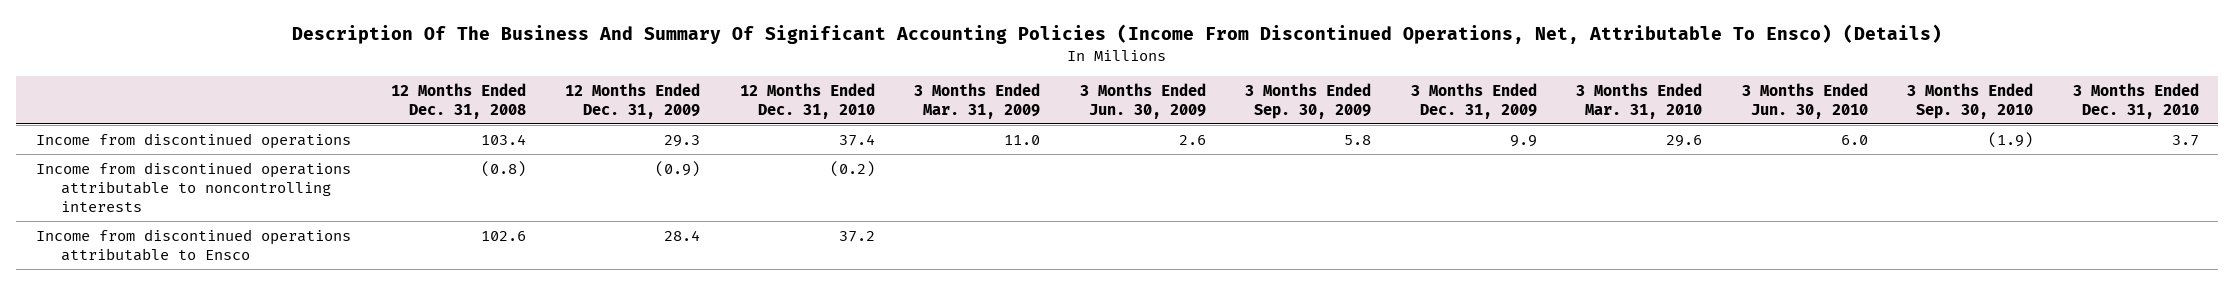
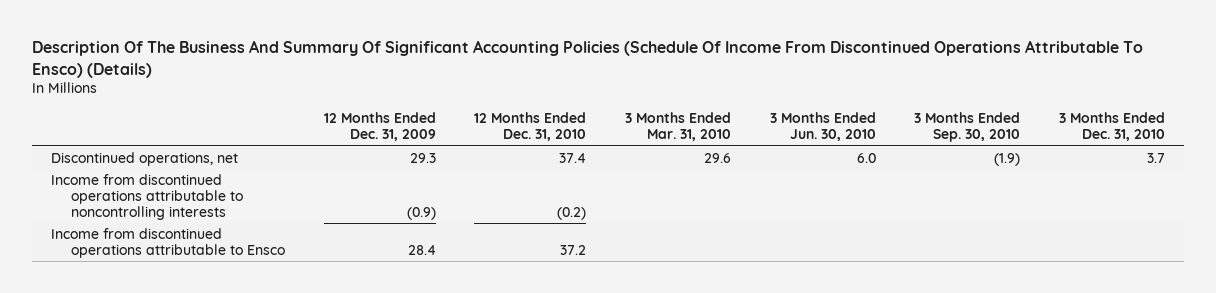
- Description Of The Business And Summary Of Significant Accounting Policies (Income From Discontinued Operations, Net, Attributable To Ensco) (Details)
+ Description Of The Business And Summary Of Significant Accounting Policies (Schedule Of Income From Discontinued Operations Attributable To Ensco) (Details)
- | 12 Months Ended Dec. 31, 2008 | 12 Months Ended Dec. 31, 2009 | 12 Months Ended Dec. 31, 2010 | 3 Months Ended Mar. 31, 2009 | 3 Months Ended Jun. 30, 2009 | 3 Months Ended Sep. 30, 2009 | 3 Months Ended Dec. 31, 2009 | 3 Months Ended Mar. 31, 2010 | 3 Months Ended Jun. 30, 2010 | 3 Months Ended Sep. 30, 2010 | 3 Months Ended Dec. 31, 2010
+ | 12 Months Ended Dec. 31, 2009 | 12 Months Ended Dec. 31, 2010 | 3 Months Ended Mar. 31, 2010 | 3 Months Ended Jun. 30, 2010 | 3 Months Ended Sep. 30, 2010 | 3 Months Ended Dec. 31, 2010
- Income from discontinued operations | 103.4 | 29.3 | 37.4 | 11.0 | 2.6 | 5.8 | 9.9 | 29.6 | 6.0 | (1.9) | 3.7
+ Discontinued operations, net | 29.3 | 37.4 | 29.6 | 6.0 | (1.9) | 3.7

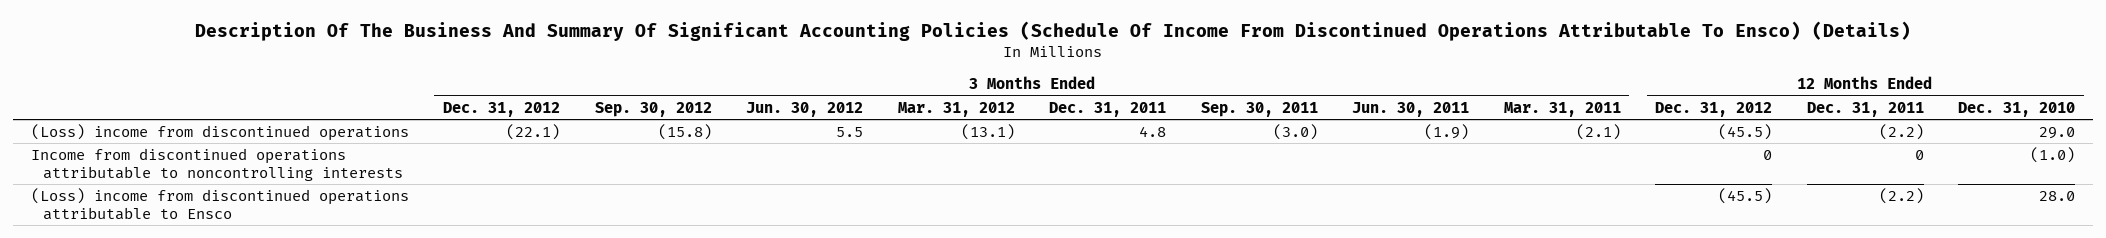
- | 12 Months Ended Dec. 31, 2009 | 12 Months Ended Dec. 31, 2010 | 3 Months Ended Mar. 31, 2010 | 3 Months Ended Jun. 30, 2010 | 3 Months Ended Sep. 30, 2010 | 3 Months Ended Dec. 31, 2010
+ | 3 Months Ended Dec. 31, 2012 | 3 Months Ended Sep. 30, 2012 | 3 Months Ended Jun. 30, 2012 | 3 Months Ended Mar. 31, 2012 | 3 Months Ended Dec. 31, 2011 | 3 Months Ended Sep. 30, 2011 | 3 Months Ended Jun. 30, 2011 | 3 Months Ended Mar. 31, 2011 | 12 Months Ended Dec. 31, 2012 | 12 Months Ended Dec. 31, 2011 | 12 Months Ended Dec. 31, 2010
- Discontinued operations, net | 29.3 | 37.4 | 29.6 | 6.0 | (1.9) | 3.7
- Income from discontinued operations attributable to noncontrolling interests | (0.9) | (0.2) | | | |
- Income from discontinued operations attributable to Ensco | 28.4 | 37.2 | | | |
+ (Loss) income from discontinued operations | (22.1) | (15.8) | 5.5 | (13.1) | 4.8 | (3.0) | (1.9) | (2.1) | (45.5) | (2.2) | 29.0
+ Income from discontinued operations attributable to noncontrolling interests | | | | | | | | | 0 | 0 | (1.0)
+ (Loss) income from discontinued operations attributable to Ensco | | | | | | | | | (45.5) | (2.2) | 28.0

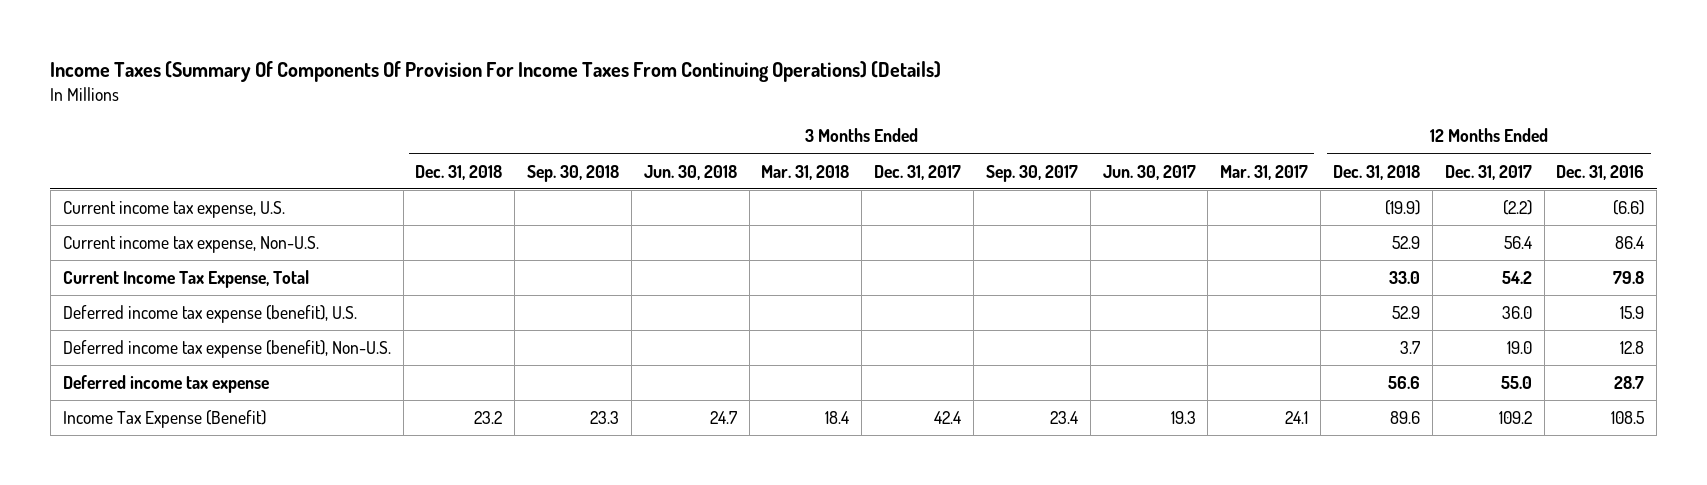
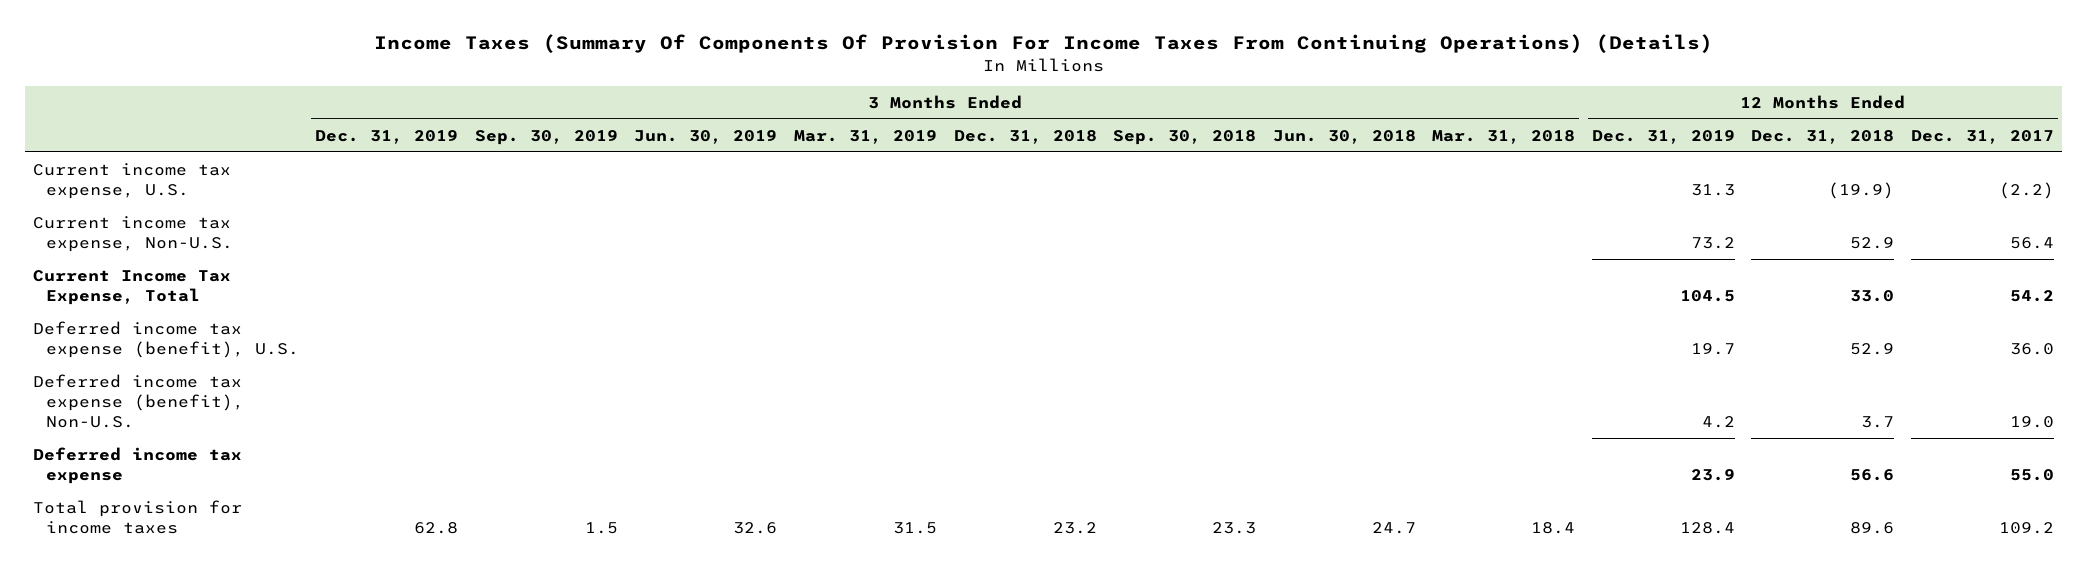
- | 3 Months Ended Dec. 31, 2018 | 3 Months Ended Sep. 30, 2018 | 3 Months Ended Jun. 30, 2018 | 3 Months Ended Mar. 31, 2018 | 3 Months Ended Dec. 31, 2017 | 3 Months Ended Sep. 30, 2017 | 3 Months Ended Jun. 30, 2017 | 3 Months Ended Mar. 31, 2017 | 12 Months Ended Dec. 31, 2018 | 12 Months Ended Dec. 31, 2017 | 12 Months Ended Dec. 31, 2016
+ | 3 Months Ended Dec. 31, 2019 | 3 Months Ended Sep. 30, 2019 | 3 Months Ended Jun. 30, 2019 | 3 Months Ended Mar. 31, 2019 | 3 Months Ended Dec. 31, 2018 | 3 Months Ended Sep. 30, 2018 | 3 Months Ended Jun. 30, 2018 | 3 Months Ended Mar. 31, 2018 | 12 Months Ended Dec. 31, 2019 | 12 Months Ended Dec. 31, 2018 | 12 Months Ended Dec. 31, 2017
- Income Tax Expense (Benefit) | 23.2 | 23.3 | 24.7 | 18.4 | 42.4 | 23.4 | 19.3 | 24.1 | 89.6 | 109.2 | 108.5
+ Total provision for income taxes | 62.8 | 1.5 | 32.6 | 31.5 | 23.2 | 23.3 | 24.7 | 18.4 | 128.4 | 89.6 | 109.2

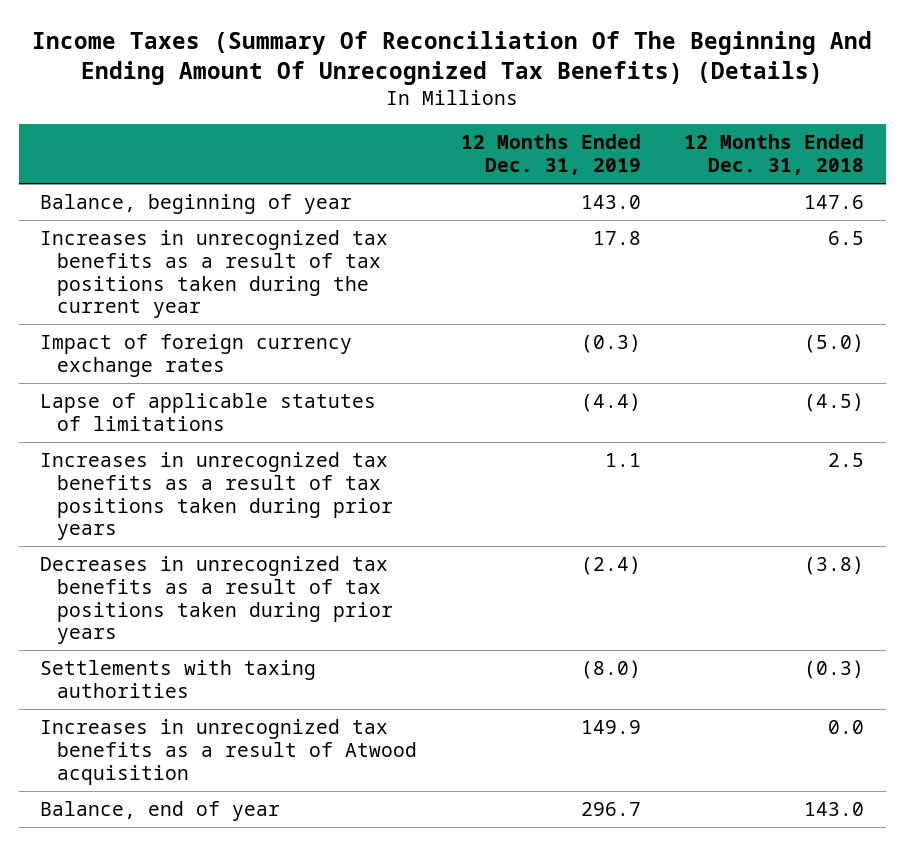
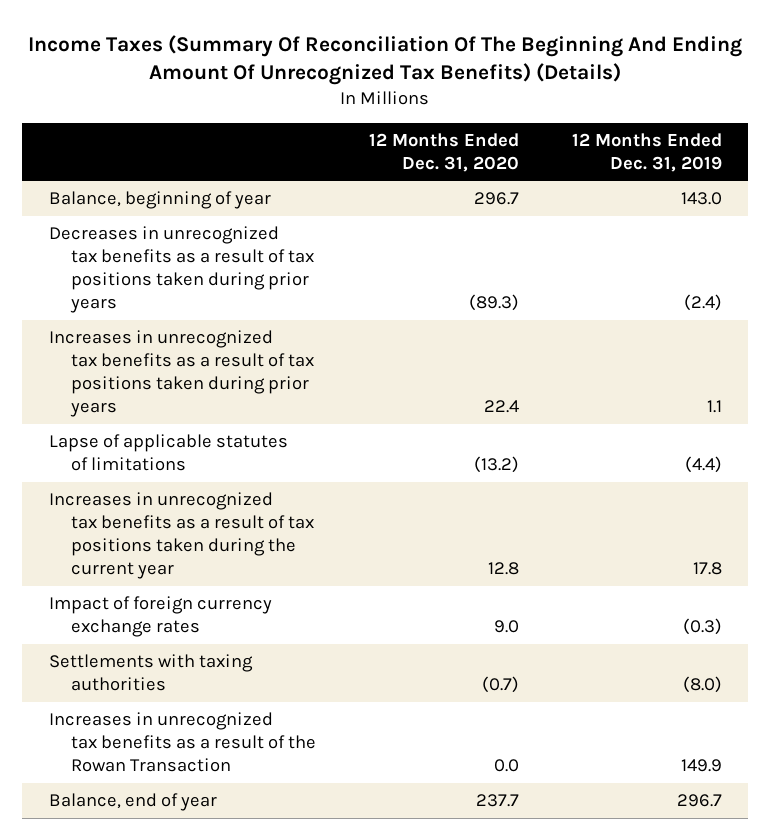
- | 12 Months Ended Dec. 31, 2019 | 12 Months Ended Dec. 31, 2018
+ | 12 Months Ended Dec. 31, 2020 | 12 Months Ended Dec. 31, 2019
moved up: Decreases in unrecognized tax benefits as a result of tax positions taken during prior years | (89.3) | (2.4)
moved up: Increases in unrecognized tax benefits as a result of tax positions taken during prior years | 22.4 | 1.1
moved up: Lapse of applicable statutes of limitations | (13.2) | (4.4)
- Increases in unrecognized tax benefits as a result of Atwood acquisition | 149.9 | 0.0
+ Increases in unrecognized tax benefits as a result of the Rowan Transaction | 0.0 | 149.9

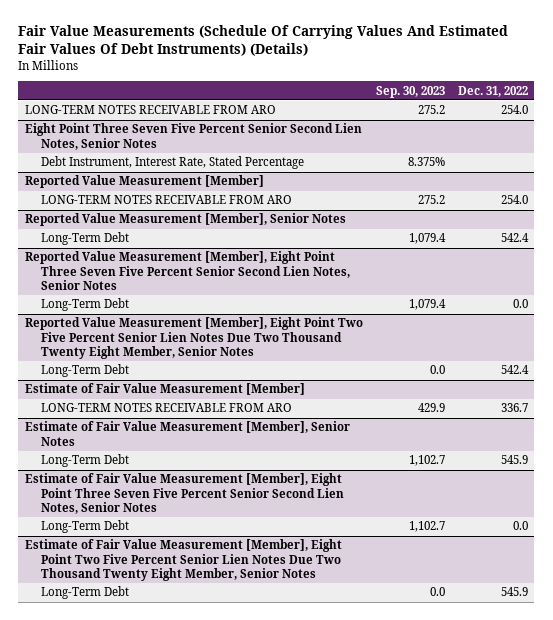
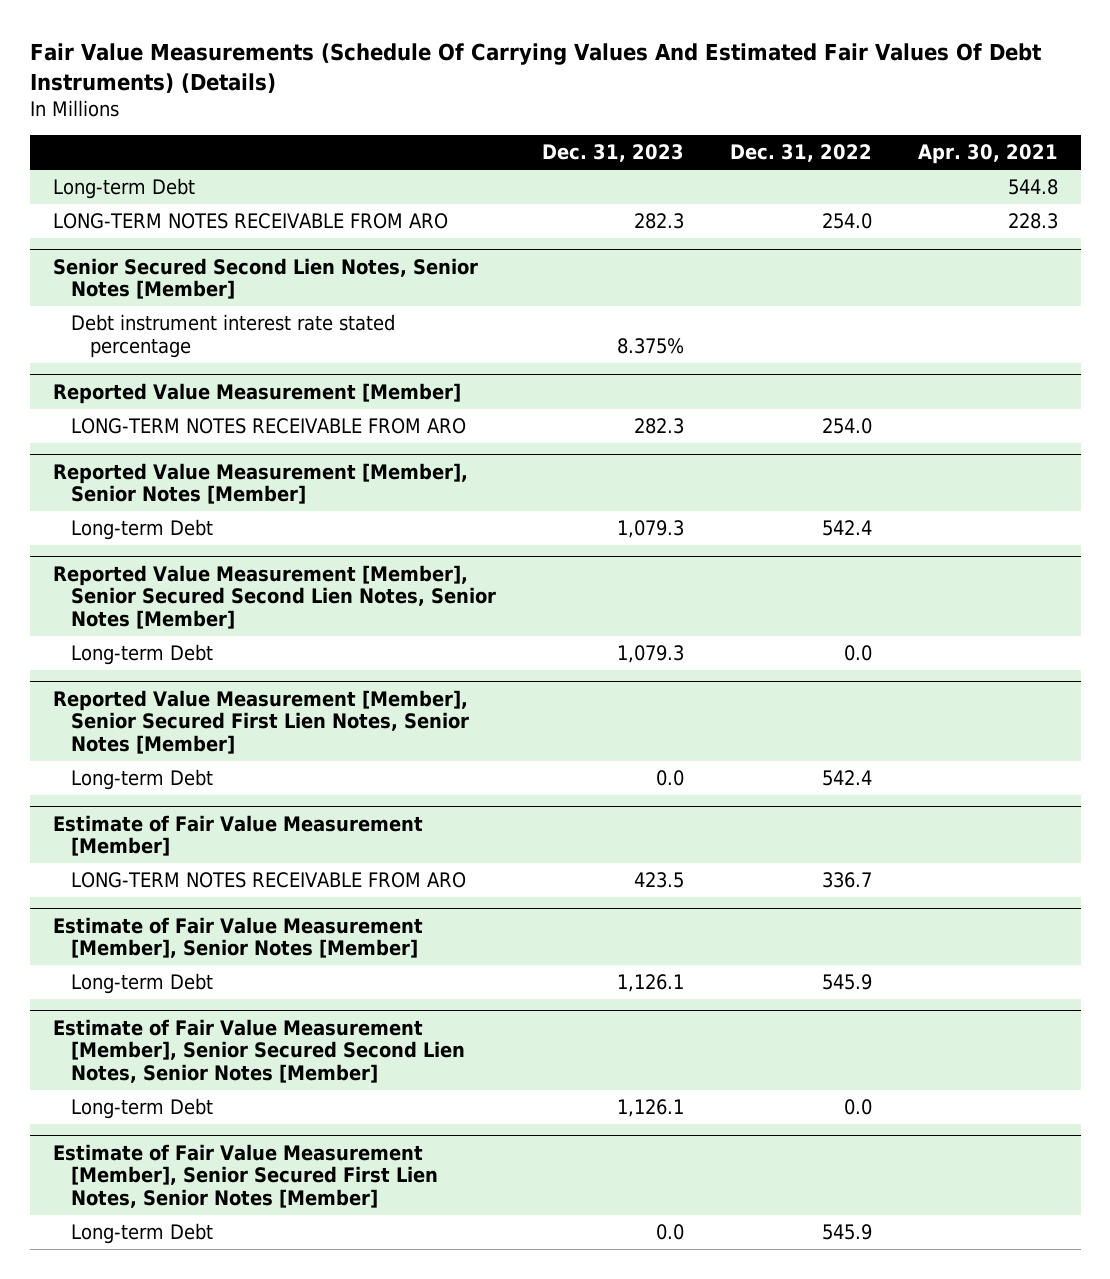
- | Sep. 30, 2023 | Dec. 31, 2022
+ | Dec. 31, 2023 | Dec. 31, 2022 | Apr. 30, 2021
+ Long-term Debt | | | 544.8
- Eight Point Three Seven Five Percent Senior Second Lien Notes, Senior Notes
- Debt Instrument, Interest Rate, Stated Percentage | 8.375% |
+ Senior Secured Second Lien Notes, Senior Notes [Member]
+ Debt instrument interest rate stated percentage | 8.375% | |
- Reported Value Measurement [Member], Senior Notes
- Long-Term Debt | 1,079.4 | 542.4
- Reported Value Measurement [Member], Eight Point Three Seven Five Percent Senior Second Lien Notes, Senior Notes
- Long-Term Debt | 1,079.4 | 0.0
- Reported Value Measurement [Member], Eight Point Two Five Percent Senior Lien Notes Due Two Thousand Twenty Eight Member, Senior Notes
- Long-Term Debt | 0.0 | 542.4
+ Reported Value Measurement [Member], Senior Notes [Member]
+ Long-term Debt | 1,079.3 | 542.4 |
+ Reported Value Measurement [Member], Senior Secured Second Lien Notes, Senior Notes [Member]
+ Long-term Debt | 1,079.3 | 0.0 |
+ Reported Value Measurement [Member], Senior Secured First Lien Notes, Senior Notes [Member]
+ Long-term Debt | 0.0 | 542.4 |
- Estimate of Fair Value Measurement [Member], Senior Notes
- Long-Term Debt | 1,102.7 | 545.9
- Estimate of Fair Value Measurement [Member], Eight Point Three Seven Five Percent Senior Second Lien Notes, Senior Notes
- Long-Term Debt | 1,102.7 | 0.0
- Estimate of Fair Value Measurement [Member], Eight Point Two Five Percent Senior Lien Notes Due Two Thousand Twenty Eight Member, Senior Notes
- Long-Term Debt | 0.0 | 545.9
+ Estimate of Fair Value Measurement [Member], Senior Notes [Member]
+ Long-term Debt | 1,126.1 | 545.9 |
+ Estimate of Fair Value Measurement [Member], Senior Secured Second Lien Notes, Senior Notes [Member]
+ Long-term Debt | 1,126.1 | 0.0 |
+ Estimate of Fair Value Measurement [Member], Senior Secured First Lien Notes, Senior Notes [Member]
+ Long-term Debt | 0.0 | 545.9 |

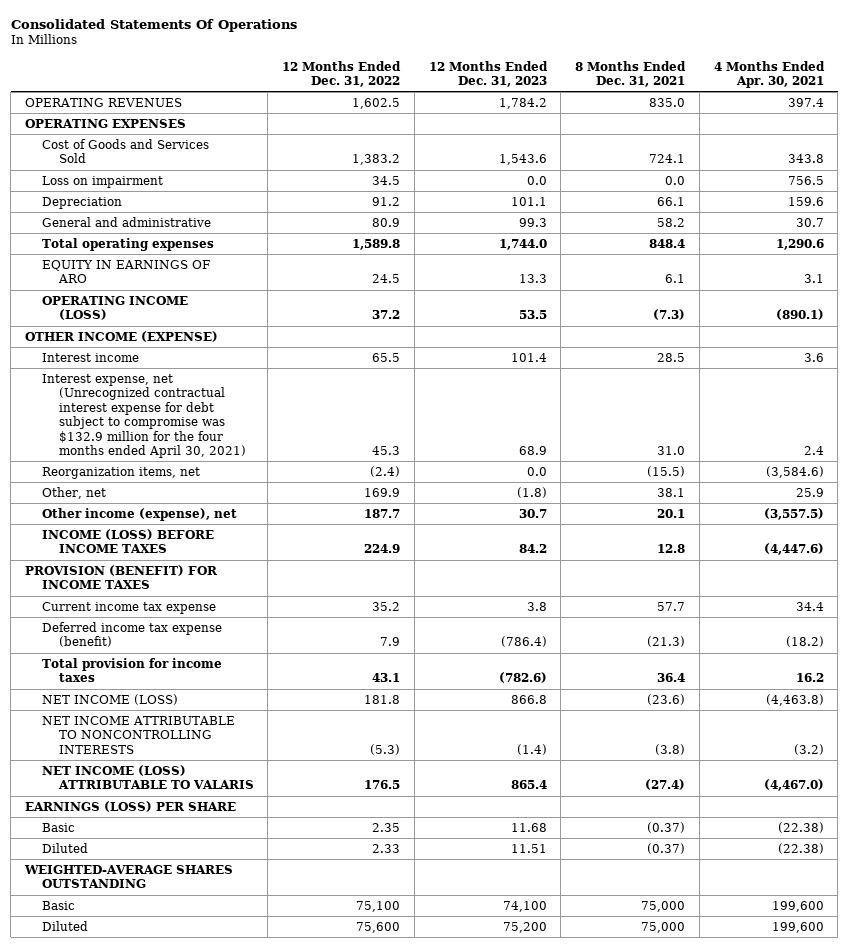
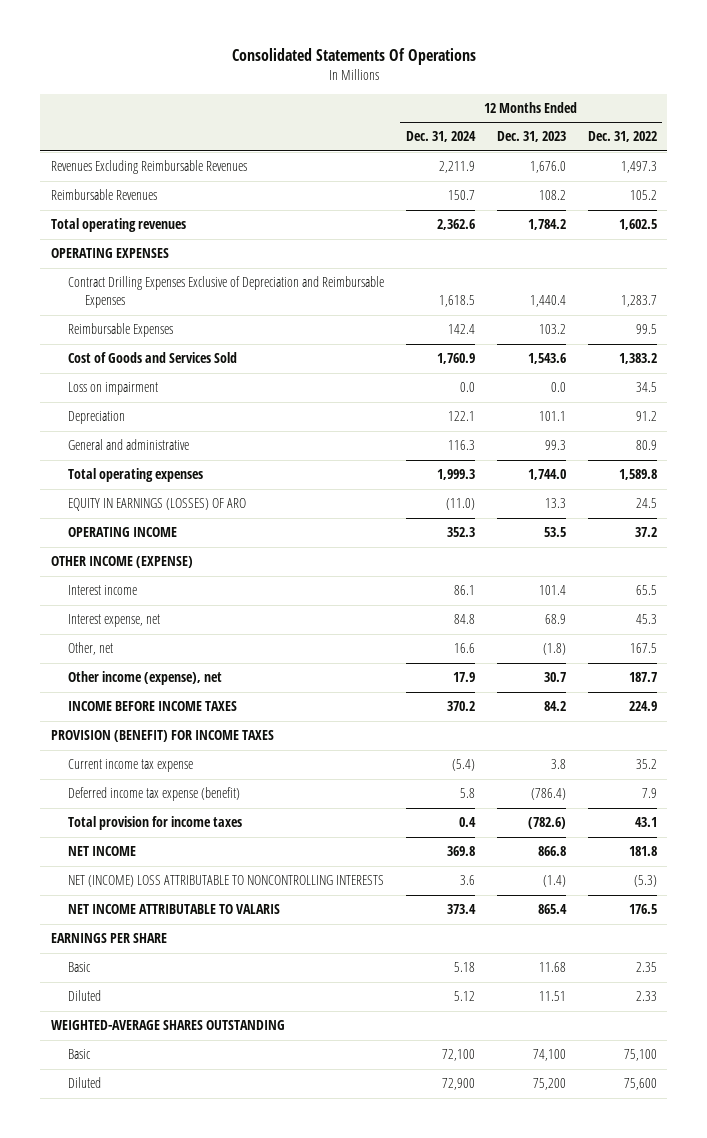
- | 12 Months Ended Dec. 31, 2022 | 12 Months Ended Dec. 31, 2023 | 8 Months Ended Dec. 31, 2021 | 4 Months Ended Apr. 30, 2021
+ | 12 Months Ended Dec. 31, 2024 | 12 Months Ended Dec. 31, 2023 | 12 Months Ended Dec. 31, 2022
- OPERATING REVENUES | 1,602.5 | 1,784.2 | 835.0 | 397.4
+ Revenues Excluding Reimbursable Revenues | 2,211.9 | 1,676.0 | 1,497.3
+ Reimbursable Revenues | 150.7 | 108.2 | 105.2
+ Total operating revenues | 2,362.6 | 1,784.2 | 1,602.5
+ Contract Drilling Expenses Exclusive of Depreciation and Reimbursable Expenses | 1,618.5 | 1,440.4 | 1,283.7
+ Reimbursable Expenses | 142.4 | 103.2 | 99.5
- EQUITY IN EARNINGS OF ARO | 24.5 | 13.3 | 6.1 | 3.1
- OPERATING INCOME (LOSS) | 37.2 | 53.5 | (7.3) | (890.1)
+ EQUITY IN EARNINGS (LOSSES) OF ARO | (11.0) | 13.3 | 24.5
+ OPERATING INCOME | 352.3 | 53.5 | 37.2
- Interest expense, net (Unrecognized contractual interest expense for debt subject to compromise was $132.9 million for the four months ended April 30, 2021) | 45.3 | 68.9 | 31.0 | 2.4
- Reorganization items, net | (2.4) | 0.0 | (15.5) | (3,584.6)
- Other, net | 169.9 | (1.8) | 38.1 | 25.9
+ Interest expense, net | 84.8 | 68.9 | 45.3
+ Other, net | 16.6 | (1.8) | 167.5
- INCOME (LOSS) BEFORE INCOME TAXES | 224.9 | 84.2 | 12.8 | (4,447.6)
+ INCOME BEFORE INCOME TAXES | 370.2 | 84.2 | 224.9
- NET INCOME (LOSS) | 181.8 | 866.8 | (23.6) | (4,463.8)
- NET INCOME ATTRIBUTABLE TO NONCONTROLLING INTERESTS | (5.3) | (1.4) | (3.8) | (3.2)
- NET INCOME (LOSS) ATTRIBUTABLE TO VALARIS | 176.5 | 865.4 | (27.4) | (4,467.0)
- EARNINGS (LOSS) PER SHARE
+ NET INCOME | 369.8 | 866.8 | 181.8
+ NET (INCOME) LOSS ATTRIBUTABLE TO NONCONTROLLING INTERESTS | 3.6 | (1.4) | (5.3)
+ NET INCOME ATTRIBUTABLE TO VALARIS | 373.4 | 865.4 | 176.5
+ EARNINGS PER SHARE

